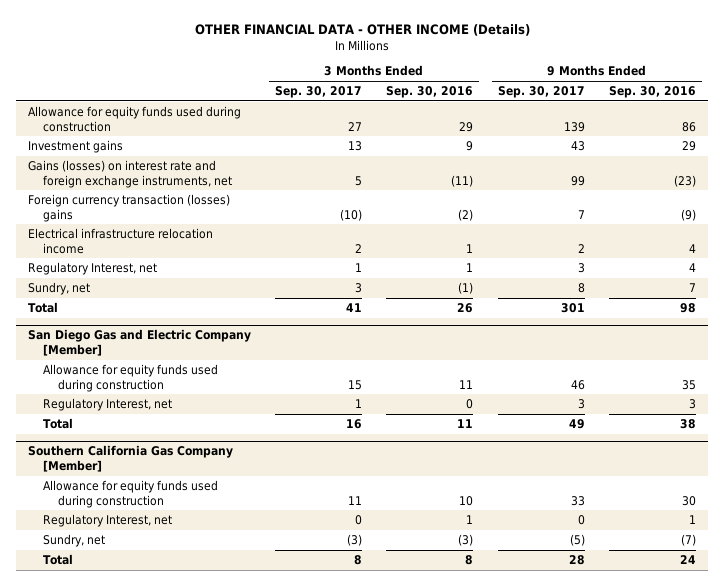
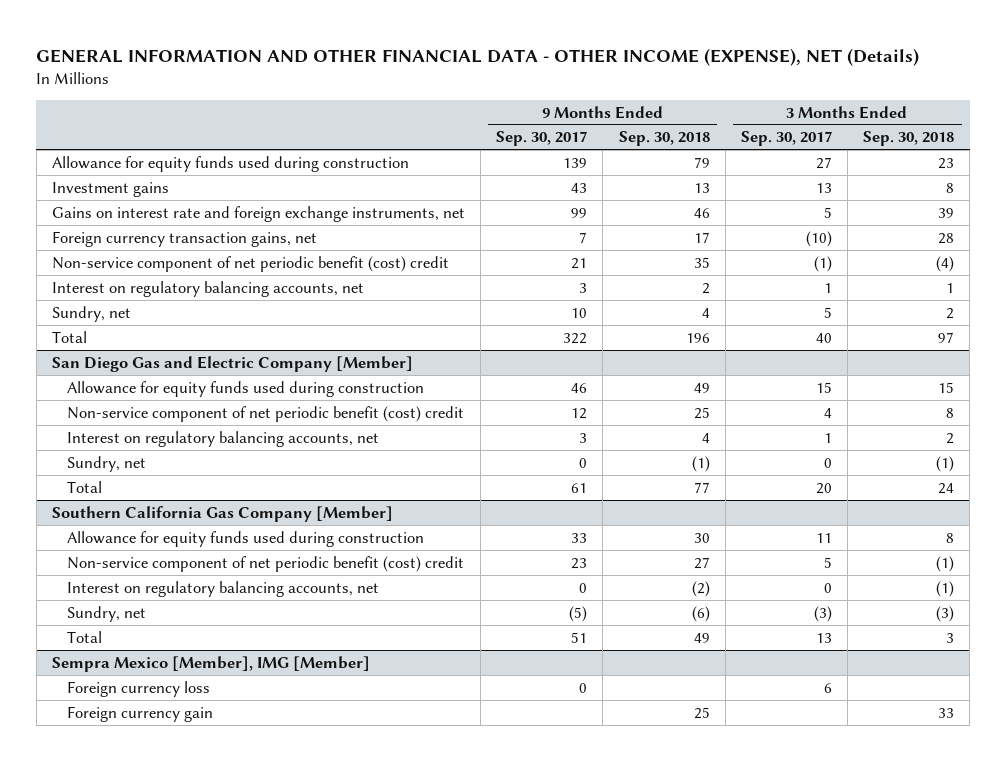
- OTHER FINANCIAL DATA - OTHER INCOME (Details)
+ GENERAL INFORMATION AND OTHER FINANCIAL DATA - OTHER INCOME (EXPENSE), NET (Details)
- | 3 Months Ended Sep. 30, 2017 | 3 Months Ended Sep. 30, 2016 | 9 Months Ended Sep. 30, 2017 | 9 Months Ended Sep. 30, 2016
+ | 9 Months Ended Sep. 30, 2017 | 9 Months Ended Sep. 30, 2018 | 3 Months Ended Sep. 30, 2017 | 3 Months Ended Sep. 30, 2018
- Gains (losses) on interest rate and foreign exchange instruments, net | 5 | (11) | 99 | (23)
- Foreign currency transaction (losses) gains | (10) | (2) | 7 | (9)
- Electrical infrastructure relocation income | 2 | 1 | 2 | 4
- Regulatory Interest, net | 1 | 1 | 3 | 4
- Sundry, net | 3 | (1) | 8 | 7
- Total | 41 | 26 | 301 | 98
+ Gains on interest rate and foreign exchange instruments, net | 99 | 46 | 5 | 39
+ Foreign currency transaction gains, net | 7 | 17 | (10) | 28
+ Non-service component of net periodic benefit (cost) credit | 21 | 35 | (1) | (4)
+ Interest on regulatory balancing accounts, net | 3 | 2 | 1 | 1
+ Sundry, net | 10 | 4 | 5 | 2
+ Total | 322 | 196 | 40 | 97
@ San Diego Gas and Electric Company [Member]
- Regulatory Interest, net | 1 | 0 | 3 | 3
- Total | 16 | 11 | 49 | 38
+ Non-service component of net periodic benefit (cost) credit | 12 | 25 | 4 | 8
+ Interest on regulatory balancing accounts, net | 3 | 4 | 1 | 2
+ Sundry, net | 0 | (1) | 0 | (1)
+ Total | 61 | 77 | 20 | 24
@ Southern California Gas Company [Member]
- Regulatory Interest, net | 0 | 1 | 0 | 1
+ Non-service component of net periodic benefit (cost) credit | 23 | 27 | 5 | (1)
+ Interest on regulatory balancing accounts, net | 0 | (2) | 0 | (1)
- Total | 8 | 8 | 28 | 24
+ Total | 51 | 49 | 13 | 3
+ Sempra Mexico [Member], IMG [Member]
+ Foreign currency loss | 0 | | 6 |
+ Foreign currency gain | | 25 | | 33

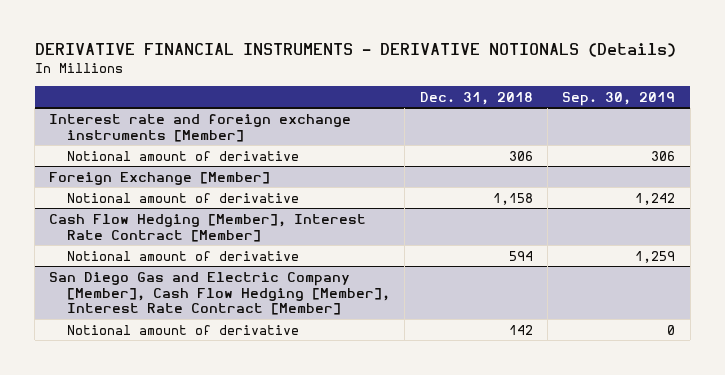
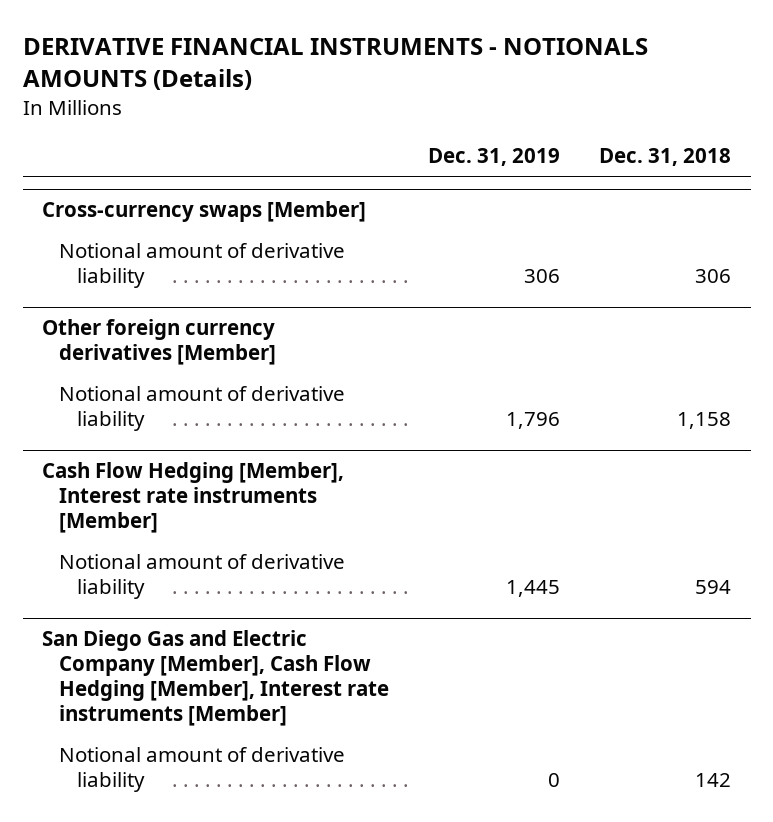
- DERIVATIVE FINANCIAL INSTRUMENTS - DERIVATIVE NOTIONALS (Details)
+ DERIVATIVE FINANCIAL INSTRUMENTS - NOTIONALS AMOUNTS (Details)
- | Dec. 31, 2018 | Sep. 30, 2019
+ | Dec. 31, 2019 | Dec. 31, 2018
- Interest rate and foreign exchange instruments [Member]
- Notional amount of derivative | 306 | 306
- Foreign Exchange [Member]
- Notional amount of derivative | 1,158 | 1,242
- Cash Flow Hedging [Member], Interest Rate Contract [Member]
- Notional amount of derivative | 594 | 1,259
- San Diego Gas and Electric Company [Member], Cash Flow Hedging [Member], Interest Rate Contract [Member]
- Notional amount of derivative | 142 | 0
+ Cross-currency swaps [Member]
+ Notional amount of derivative liability | 306 | 306
+ Other foreign currency derivatives [Member]
+ Notional amount of derivative liability | 1,796 | 1,158
+ Cash Flow Hedging [Member], Interest rate instruments [Member]
+ Notional amount of derivative liability | 1,445 | 594
+ San Diego Gas and Electric Company [Member], Cash Flow Hedging [Member], Interest rate instruments [Member]
+ Notional amount of derivative liability | 0 | 142

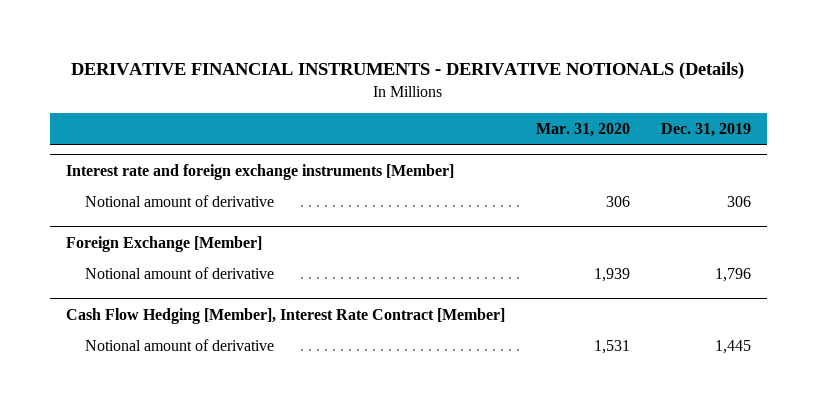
- DERIVATIVE FINANCIAL INSTRUMENTS - NOTIONALS AMOUNTS (Details)
+ DERIVATIVE FINANCIAL INSTRUMENTS - DERIVATIVE NOTIONALS (Details)
- | Dec. 31, 2019 | Dec. 31, 2018
+ | Mar. 31, 2020 | Dec. 31, 2019
- Cross-currency swaps [Member]
- Notional amount of derivative liability | 306 | 306
- Other foreign currency derivatives [Member]
- Notional amount of derivative liability | 1,796 | 1,158
- Cash Flow Hedging [Member], Interest rate instruments [Member]
- Notional amount of derivative liability | 1,445 | 594
- San Diego Gas and Electric Company [Member], Cash Flow Hedging [Member], Interest rate instruments [Member]
- Notional amount of derivative liability | 0 | 142
+ Interest rate and foreign exchange instruments [Member]
+ Notional amount of derivative | 306 | 306
+ Foreign Exchange [Member]
+ Notional amount of derivative | 1,939 | 1,796
+ Cash Flow Hedging [Member], Interest Rate Contract [Member]
+ Notional amount of derivative | 1,531 | 1,445

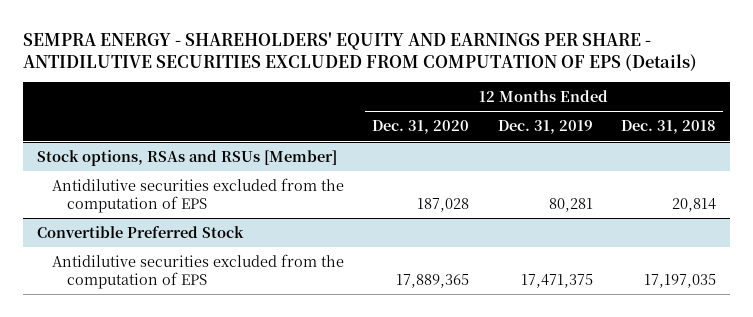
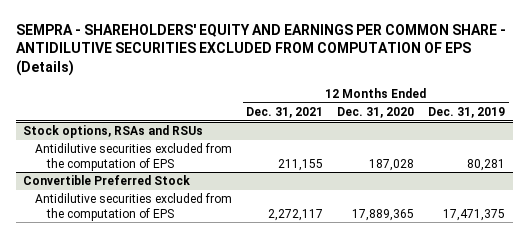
- SEMPRA ENERGY - SHAREHOLDERS' EQUITY AND EARNINGS PER SHARE - ANTIDILUTIVE SECURITIES EXCLUDED FROM COMPUTATION OF EPS (Details)
+ SEMPRA - SHAREHOLDERS' EQUITY AND EARNINGS PER COMMON SHARE - ANTIDILUTIVE SECURITIES EXCLUDED FROM COMPUTATION OF EPS (Details)
- | 12 Months Ended Dec. 31, 2020 | 12 Months Ended Dec. 31, 2019 | 12 Months Ended Dec. 31, 2018
+ | 12 Months Ended Dec. 31, 2021 | 12 Months Ended Dec. 31, 2020 | 12 Months Ended Dec. 31, 2019
- Stock options, RSAs and RSUs [Member]
+ Stock options, RSAs and RSUs

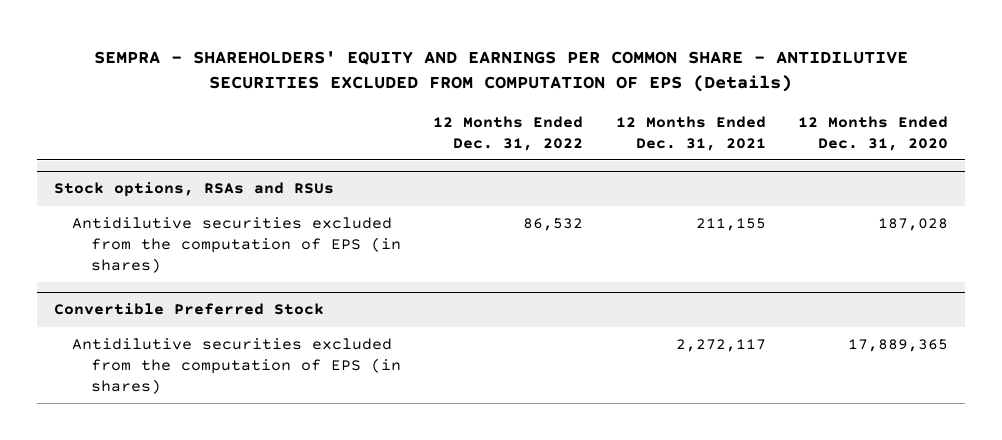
- | 12 Months Ended Dec. 31, 2021 | 12 Months Ended Dec. 31, 2020 | 12 Months Ended Dec. 31, 2019
+ | 12 Months Ended Dec. 31, 2022 | 12 Months Ended Dec. 31, 2021 | 12 Months Ended Dec. 31, 2020
@ Stock options, RSAs and RSUs
- Antidilutive securities excluded from the computation of EPS | 211,155 | 187,028 | 80,281
+ Antidilutive securities excluded from the computation of EPS (in shares) | 86,532 | 211,155 | 187,028
@ Convertible Preferred Stock
- Antidilutive securities excluded from the computation of EPS | 2,272,117 | 17,889,365 | 17,471,375
+ Antidilutive securities excluded from the computation of EPS (in shares) | | 2,272,117 | 17,889,365

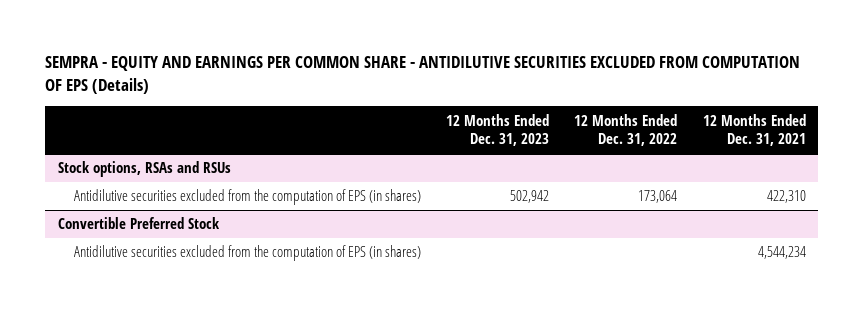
- SEMPRA - SHAREHOLDERS' EQUITY AND EARNINGS PER COMMON SHARE - ANTIDILUTIVE SECURITIES EXCLUDED FROM COMPUTATION OF EPS (Details)
+ SEMPRA - EQUITY AND EARNINGS PER COMMON SHARE - ANTIDILUTIVE SECURITIES EXCLUDED FROM COMPUTATION OF EPS (Details)
- | 12 Months Ended Dec. 31, 2022 | 12 Months Ended Dec. 31, 2021 | 12 Months Ended Dec. 31, 2020
+ | 12 Months Ended Dec. 31, 2023 | 12 Months Ended Dec. 31, 2022 | 12 Months Ended Dec. 31, 2021
@ Stock options, RSAs and RSUs
- Antidilutive securities excluded from the computation of EPS (in shares) | 86,532 | 211,155 | 187,028
+ Antidilutive securities excluded from the computation of EPS (in shares) | 502,942 | 173,064 | 422,310
@ Convertible Preferred Stock
- Antidilutive securities excluded from the computation of EPS (in shares) | | 2,272,117 | 17,889,365
+ Antidilutive securities excluded from the computation of EPS (in shares) | | | 4,544,234

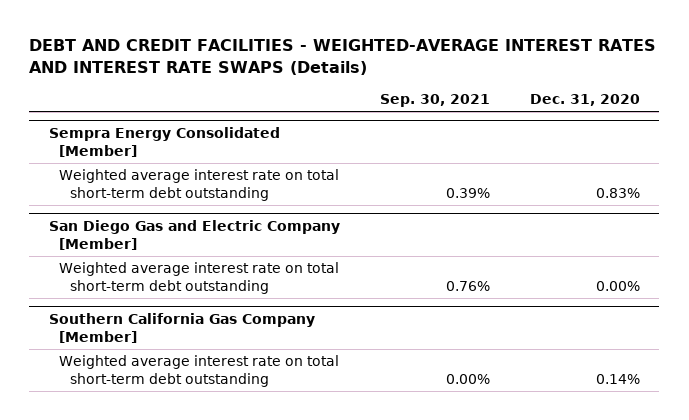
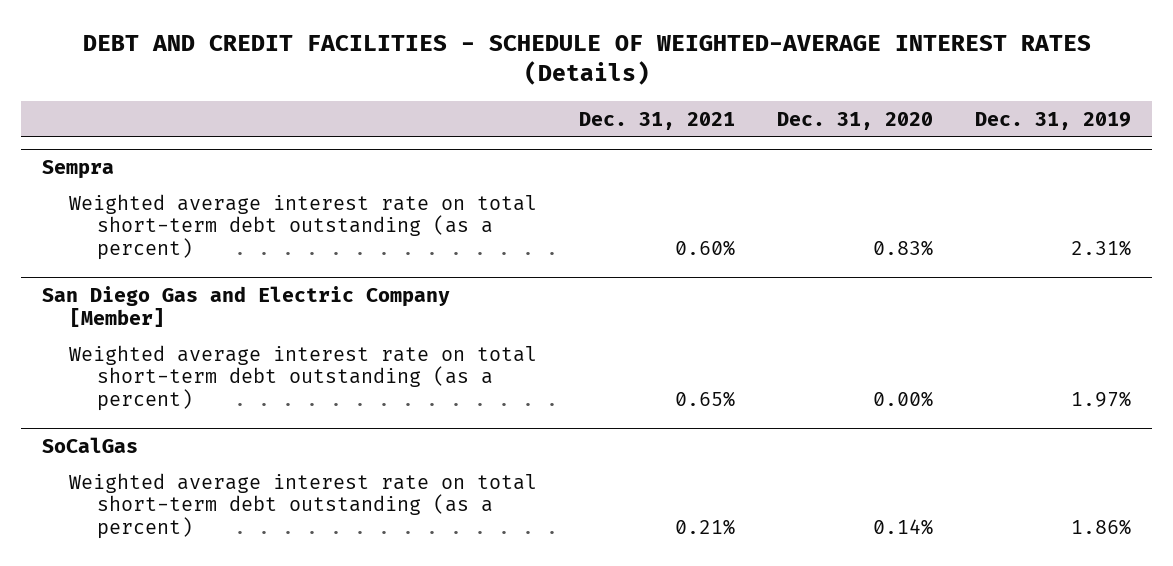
- DEBT AND CREDIT FACILITIES - WEIGHTED-AVERAGE INTEREST RATES AND INTEREST RATE SWAPS (Details)
+ DEBT AND CREDIT FACILITIES - SCHEDULE OF WEIGHTED-AVERAGE INTEREST RATES (Details)
- | Sep. 30, 2021 | Dec. 31, 2020
+ | Dec. 31, 2021 | Dec. 31, 2020 | Dec. 31, 2019
- Sempra Energy Consolidated [Member]
- Weighted average interest rate on total short-term debt outstanding | 0.39% | 0.83%
+ Sempra
+ Weighted average interest rate on total short-term debt outstanding (as a percent) | 0.60% | 0.83% | 2.31%
@ San Diego Gas and Electric Company [Member]
- Weighted average interest rate on total short-term debt outstanding | 0.76% | 0.00%
- Southern California Gas Company [Member]
- Weighted average interest rate on total short-term debt outstanding | 0.00% | 0.14%
@ San Diego Gas and Electric Company [Member]
+ Weighted average interest rate on total short-term debt outstanding (as a percent) | 0.65% | 0.00% | 1.97%
+ SoCalGas
+ Weighted average interest rate on total short-term debt outstanding (as a percent) | 0.21% | 0.14% | 1.86%

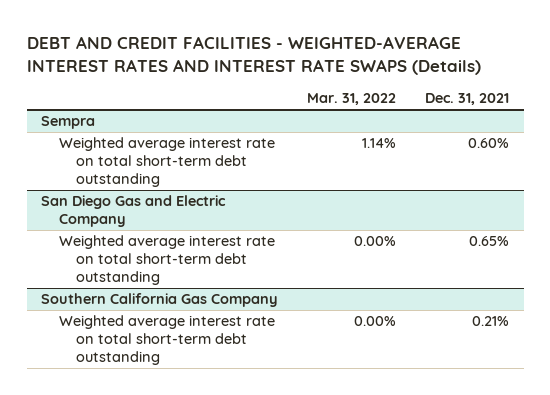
- DEBT AND CREDIT FACILITIES - SCHEDULE OF WEIGHTED-AVERAGE INTEREST RATES (Details)
+ DEBT AND CREDIT FACILITIES - WEIGHTED-AVERAGE INTEREST RATES AND INTEREST RATE SWAPS (Details)
- | Dec. 31, 2021 | Dec. 31, 2020 | Dec. 31, 2019
+ | Mar. 31, 2022 | Dec. 31, 2021
@ Sempra
- Weighted average interest rate on total short-term debt outstanding (as a percent) | 0.60% | 0.83% | 2.31%
- San Diego Gas and Electric Company [Member]
- Weighted average interest rate on total short-term debt outstanding (as a percent) | 0.65% | 0.00% | 1.97%
- SoCalGas
- Weighted average interest rate on total short-term debt outstanding (as a percent) | 0.21% | 0.14% | 1.86%
@ Sempra
+ Weighted average interest rate on total short-term debt outstanding | 1.14% | 0.60%
+ San Diego Gas and Electric Company
+ Weighted average interest rate on total short-term debt outstanding | 0.00% | 0.65%
+ Southern California Gas Company
+ Weighted average interest rate on total short-term debt outstanding | 0.00% | 0.21%

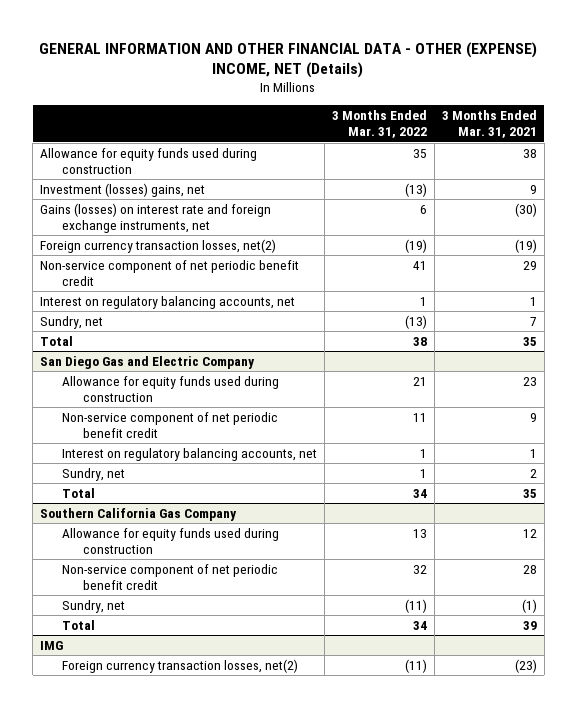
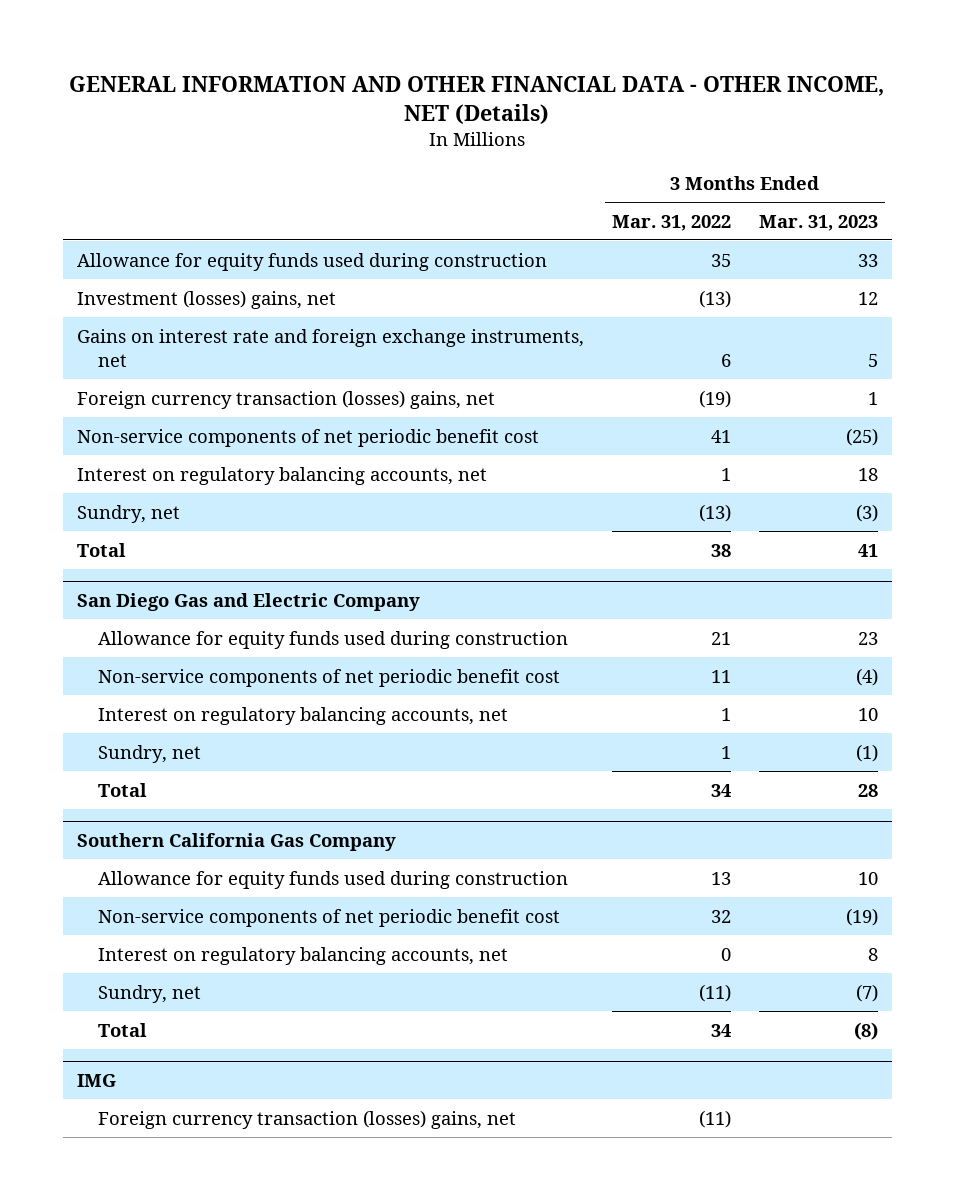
- GENERAL INFORMATION AND OTHER FINANCIAL DATA - OTHER (EXPENSE) INCOME, NET (Details)
+ GENERAL INFORMATION AND OTHER FINANCIAL DATA - OTHER INCOME, NET (Details)
- | 3 Months Ended Mar. 31, 2022 | 3 Months Ended Mar. 31, 2021
+ | 3 Months Ended Mar. 31, 2022 | 3 Months Ended Mar. 31, 2023
- Gains (losses) on interest rate and foreign exchange instruments, net | 6 | (30)
- Foreign currency transaction losses, net(2) | (19) | (19)
- Non-service component of net periodic benefit credit | 41 | 29
+ Gains on interest rate and foreign exchange instruments, net | 6 | 5
+ Foreign currency transaction (losses) gains, net | (19) | 1
+ Non-service components of net periodic benefit cost | 41 | (25)
@ San Diego Gas and Electric Company
- Non-service component of net periodic benefit credit | 11 | 9
+ Non-service components of net periodic benefit cost | 11 | (4)
@ Southern California Gas Company
- Non-service component of net periodic benefit credit | 32 | 28
+ Non-service components of net periodic benefit cost | 32 | (19)
+ Interest on regulatory balancing accounts, net | 0 | 8
@ IMG
- Foreign currency transaction losses, net(2) | (11) | (23)
+ Foreign currency transaction (losses) gains, net | (11) |

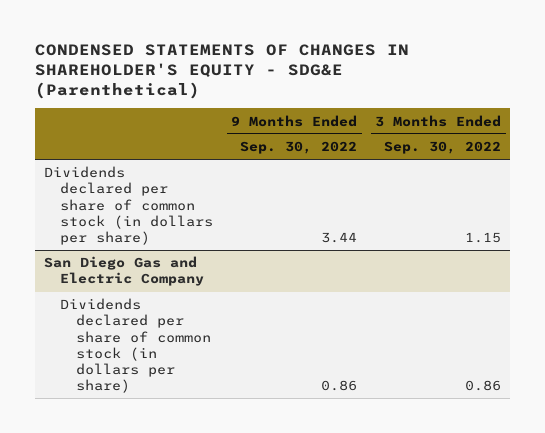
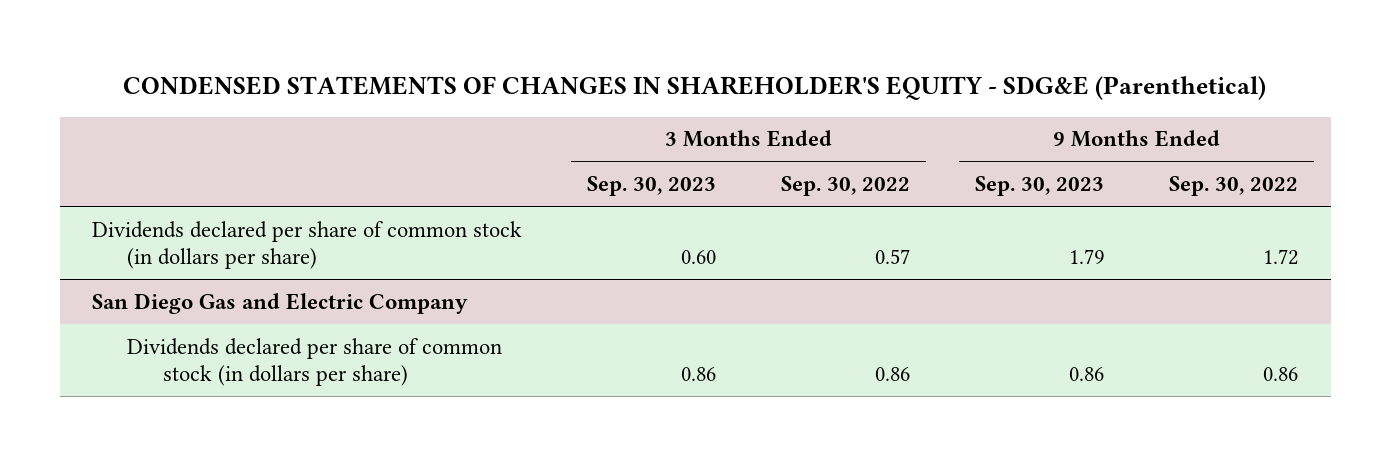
- | 9 Months Ended Sep. 30, 2022 | 3 Months Ended Sep. 30, 2022
+ | 3 Months Ended Sep. 30, 2023 | 3 Months Ended Sep. 30, 2022 | 9 Months Ended Sep. 30, 2023 | 9 Months Ended Sep. 30, 2022
- Dividends declared per share of common stock (in dollars per share) | 3.44 | 1.15
+ Dividends declared per share of common stock (in dollars per share) | 0.60 | 0.57 | 1.79 | 1.72

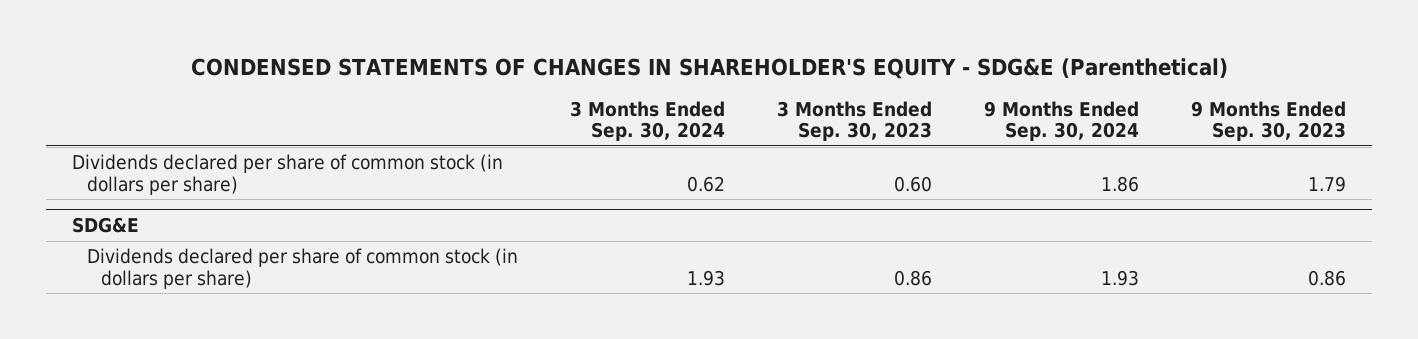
- | 3 Months Ended Sep. 30, 2023 | 3 Months Ended Sep. 30, 2022 | 9 Months Ended Sep. 30, 2023 | 9 Months Ended Sep. 30, 2022
+ | 3 Months Ended Sep. 30, 2024 | 3 Months Ended Sep. 30, 2023 | 9 Months Ended Sep. 30, 2024 | 9 Months Ended Sep. 30, 2023
- San Diego Gas and Electric Company
+ SDG&E

